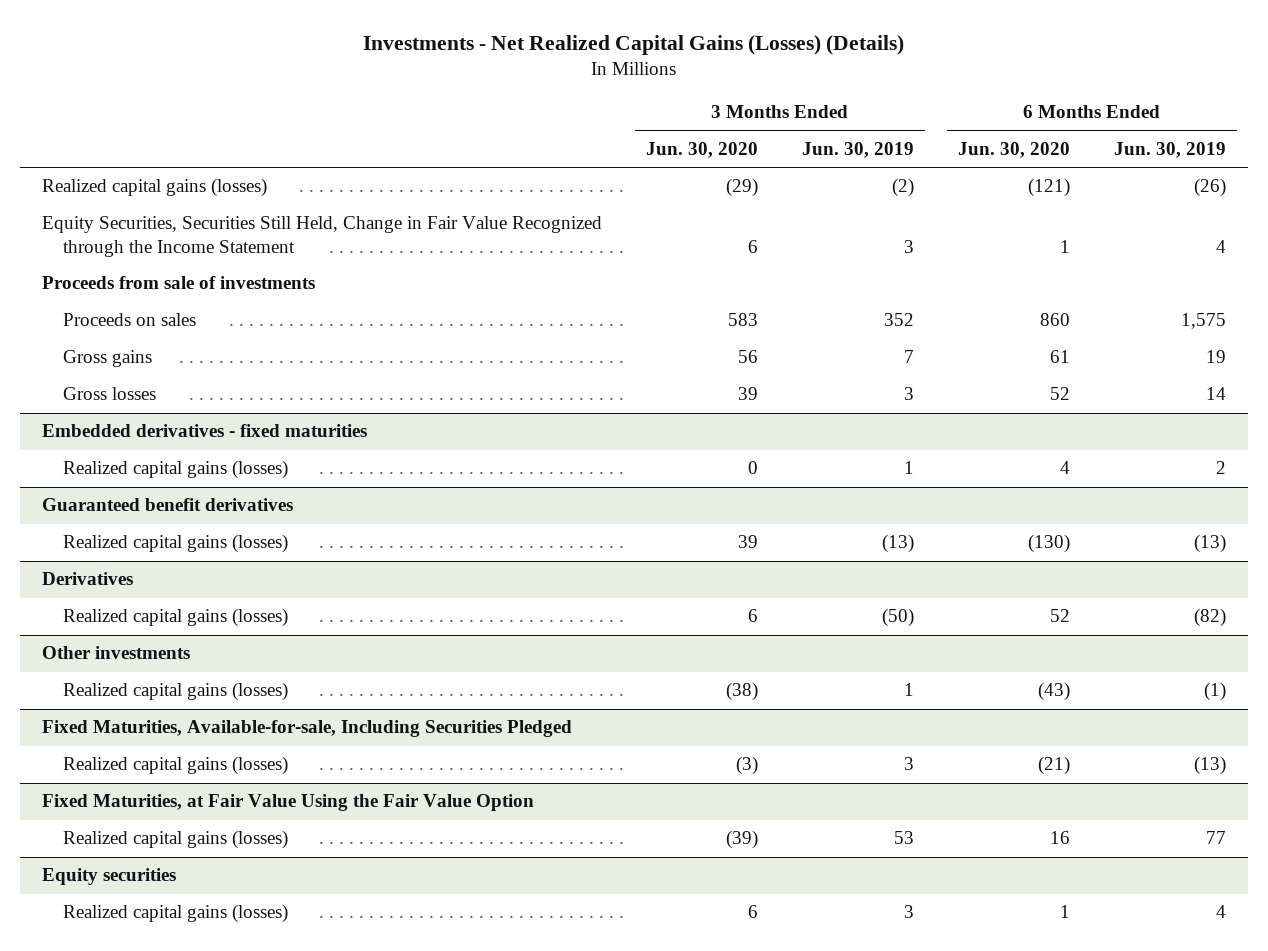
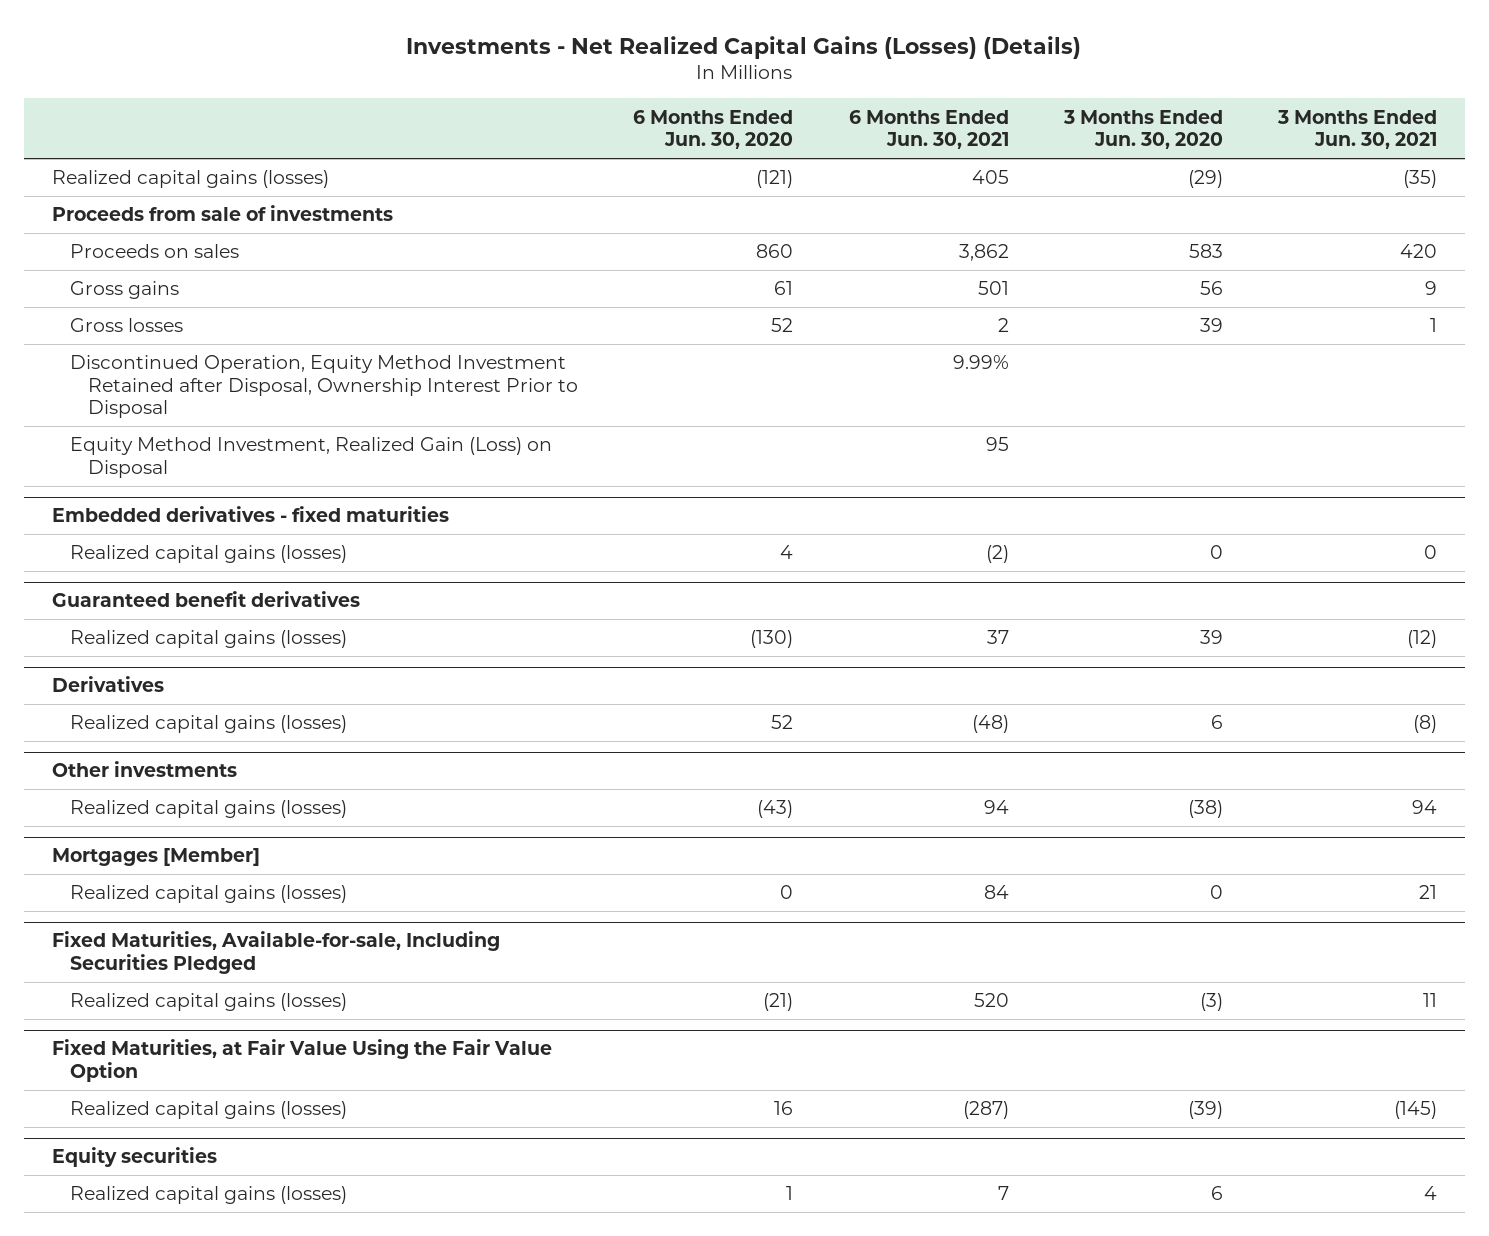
- | 3 Months Ended Jun. 30, 2020 | 3 Months Ended Jun. 30, 2019 | 6 Months Ended Jun. 30, 2020 | 6 Months Ended Jun. 30, 2019
+ | 6 Months Ended Jun. 30, 2020 | 6 Months Ended Jun. 30, 2021 | 3 Months Ended Jun. 30, 2020 | 3 Months Ended Jun. 30, 2021
- Equity Securities, Securities Still Held, Change in Fair Value Recognized through the Income Statement | 6 | 3 | 1 | 4
+ Discontinued Operation, Equity Method Investment Retained after Disposal, Ownership Interest Prior to Disposal | | 9.99% | |
+ Equity Method Investment, Realized Gain (Loss) on Disposal | | 95 | |
+ Mortgages [Member]
+ Realized capital gains (losses) | 0 | 84 | 0 | 21

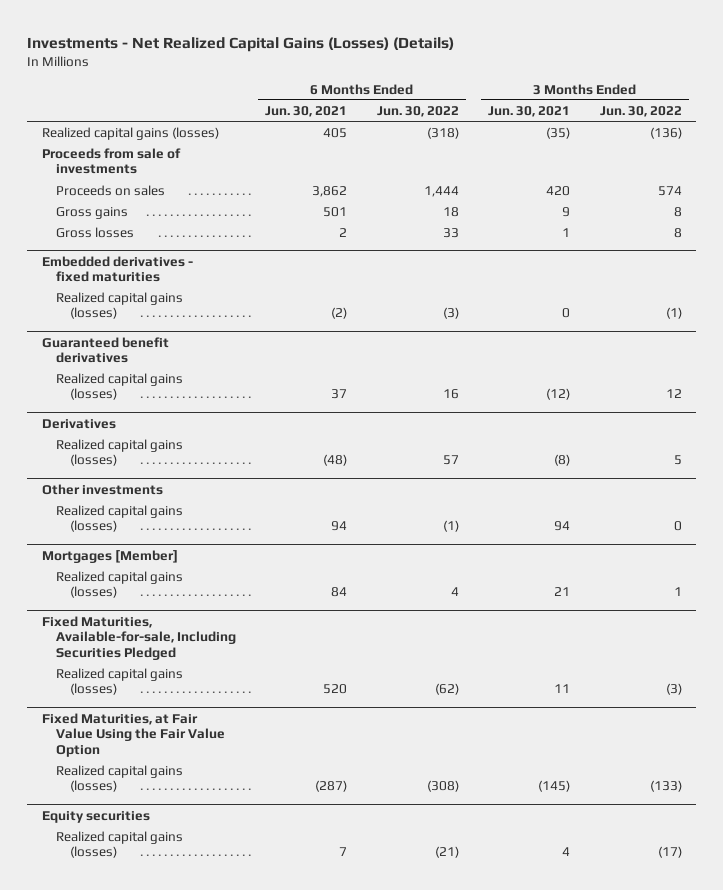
- | 6 Months Ended Jun. 30, 2020 | 6 Months Ended Jun. 30, 2021 | 3 Months Ended Jun. 30, 2020 | 3 Months Ended Jun. 30, 2021
+ | 6 Months Ended Jun. 30, 2021 | 6 Months Ended Jun. 30, 2022 | 3 Months Ended Jun. 30, 2021 | 3 Months Ended Jun. 30, 2022
- Discontinued Operation, Equity Method Investment Retained after Disposal, Ownership Interest Prior to Disposal | | 9.99% | |
- Equity Method Investment, Realized Gain (Loss) on Disposal | | 95 | |

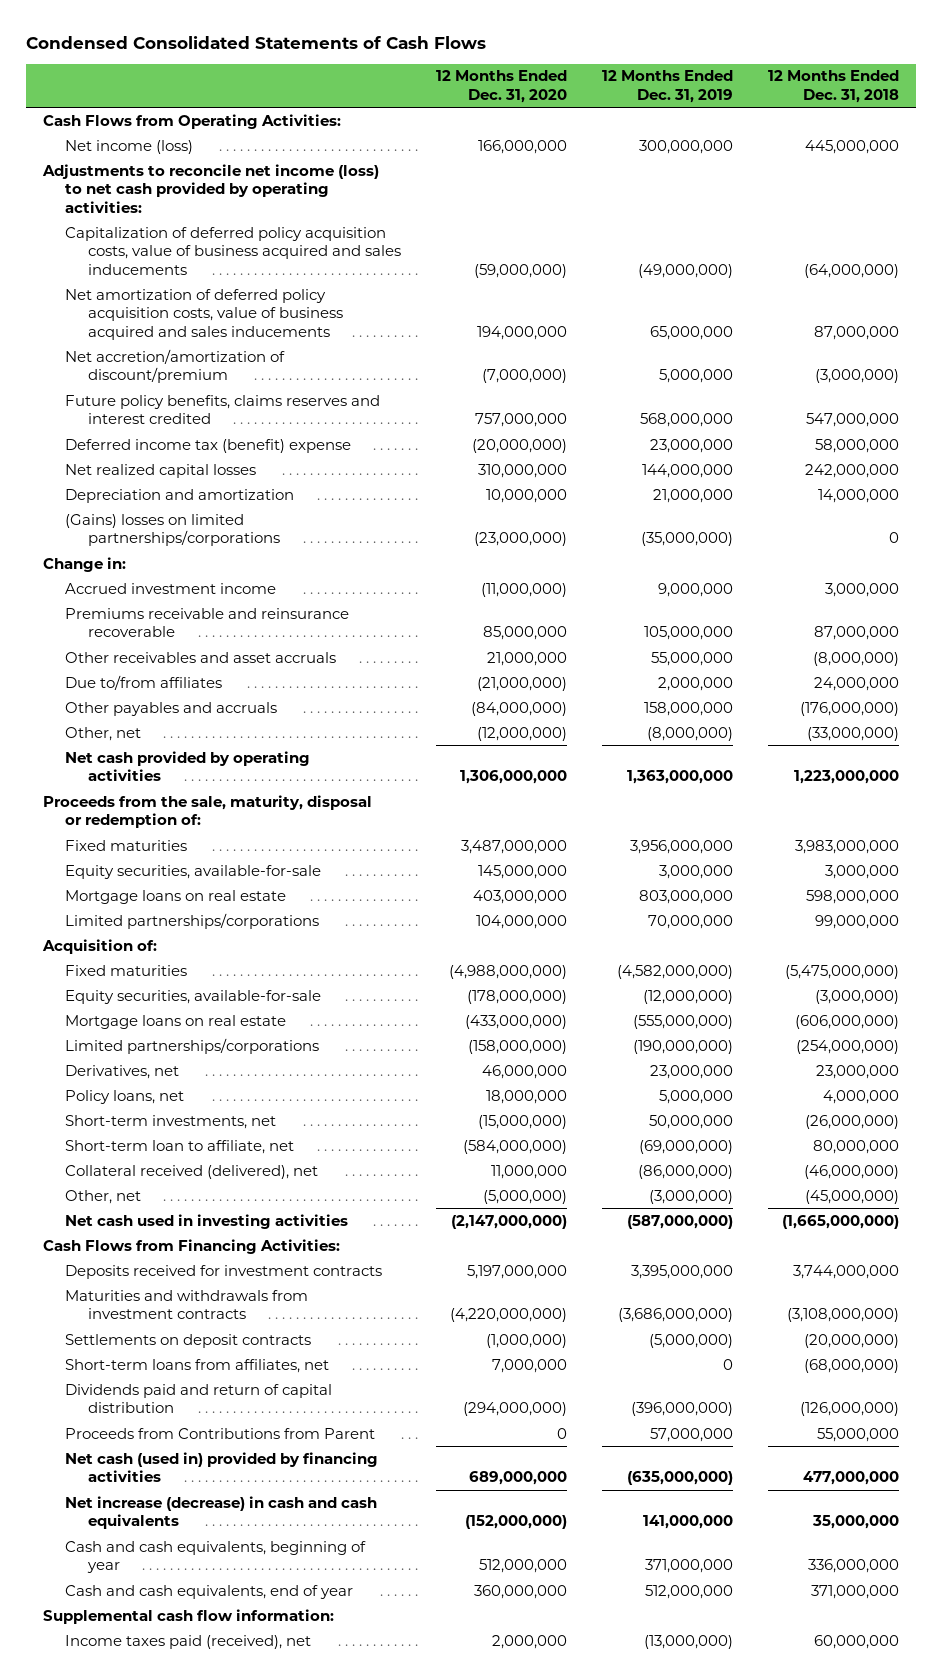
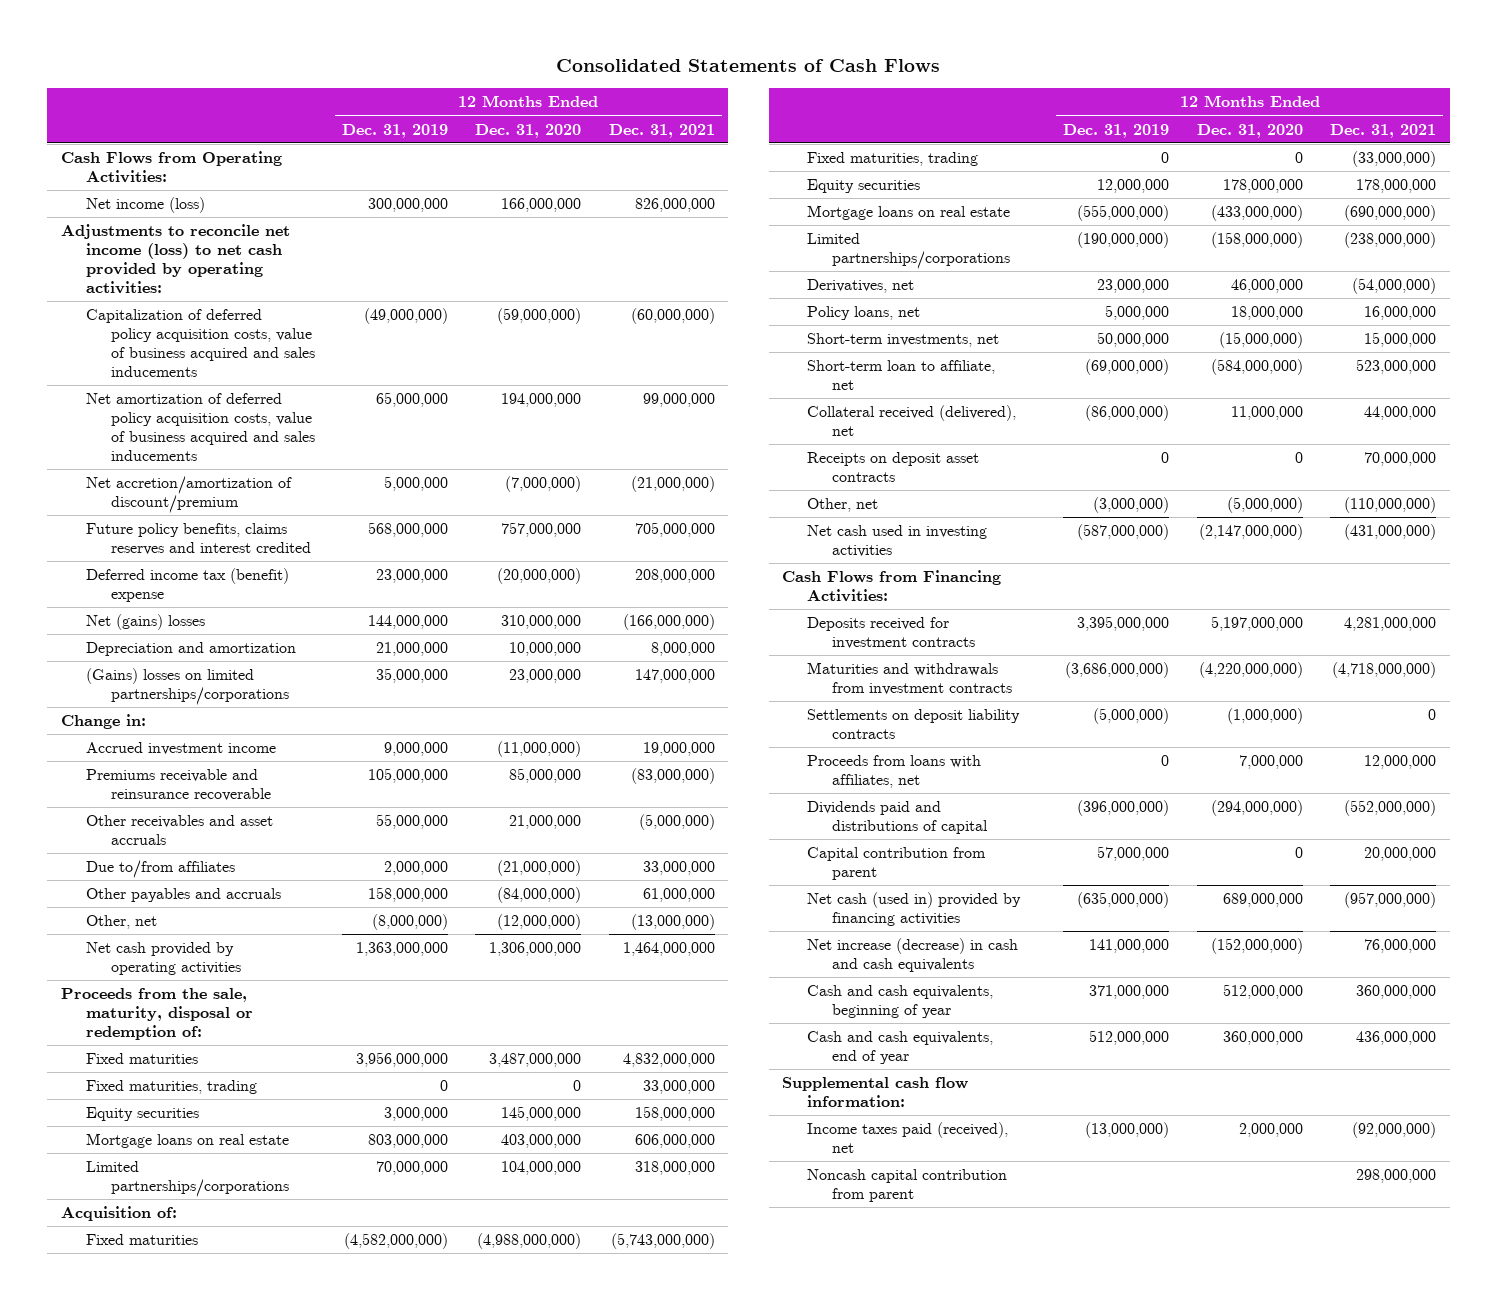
- Condensed Consolidated Statements of Cash Flows
+ Consolidated Statements of Cash Flows
- | 12 Months Ended Dec. 31, 2020 | 12 Months Ended Dec. 31, 2019 | 12 Months Ended Dec. 31, 2018
+ | 12 Months Ended Dec. 31, 2019 | 12 Months Ended Dec. 31, 2020 | 12 Months Ended Dec. 31, 2021
- Net realized capital losses | 310,000,000 | 144,000,000 | 242,000,000
+ Net (gains) losses | 144,000,000 | 310,000,000 | (166,000,000)
- (Gains) losses on limited partnerships/corporations | (23,000,000) | (35,000,000) | 0
+ (Gains) losses on limited partnerships/corporations | 35,000,000 | 23,000,000 | 147,000,000
- Equity securities, available-for-sale | 145,000,000 | 3,000,000 | 3,000,000
+ Fixed maturities, trading | 0 | 0 | 33,000,000
+ Equity securities | 3,000,000 | 145,000,000 | 158,000,000
- Equity securities, available-for-sale | (178,000,000) | (12,000,000) | (3,000,000)
+ Fixed maturities, trading | 0 | 0 | (33,000,000)
+ Equity securities | 12,000,000 | 178,000,000 | 178,000,000
+ Receipts on deposit asset contracts | 0 | 0 | 70,000,000
- Settlements on deposit contracts | (1,000,000) | (5,000,000) | (20,000,000)
- Short-term loans from affiliates, net | 7,000,000 | 0 | (68,000,000)
- Dividends paid and return of capital distribution | (294,000,000) | (396,000,000) | (126,000,000)
- Proceeds from Contributions from Parent | 0 | 57,000,000 | 55,000,000
+ Settlements on deposit liability contracts | (5,000,000) | (1,000,000) | 0
+ Proceeds from loans with affiliates, net | 0 | 7,000,000 | 12,000,000
+ Dividends paid and distributions of capital | (396,000,000) | (294,000,000) | (552,000,000)
+ Capital contribution from parent | 57,000,000 | 0 | 20,000,000
+ Noncash capital contribution from parent | | | 298,000,000

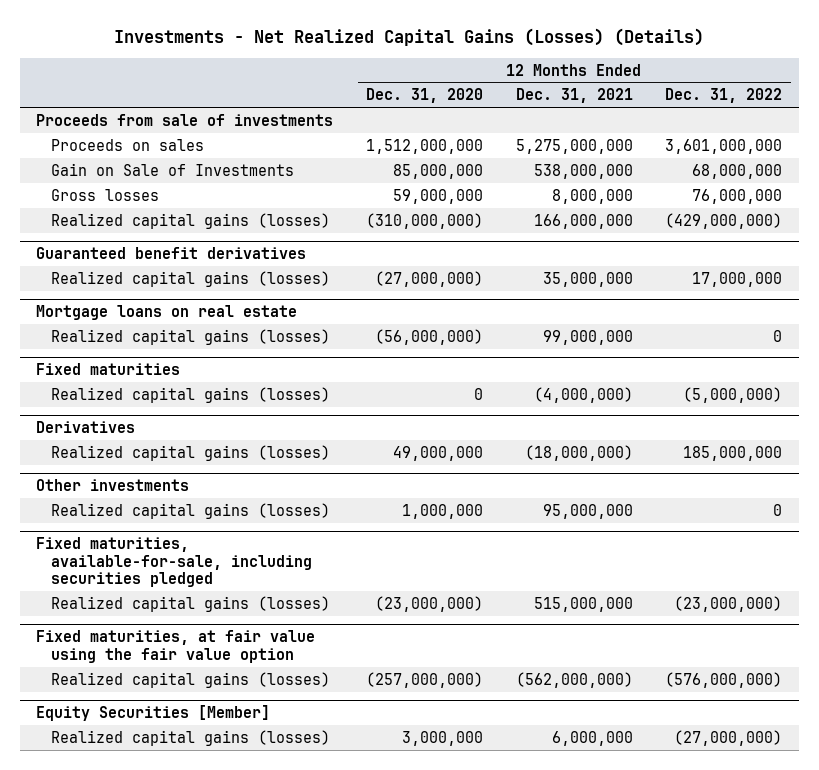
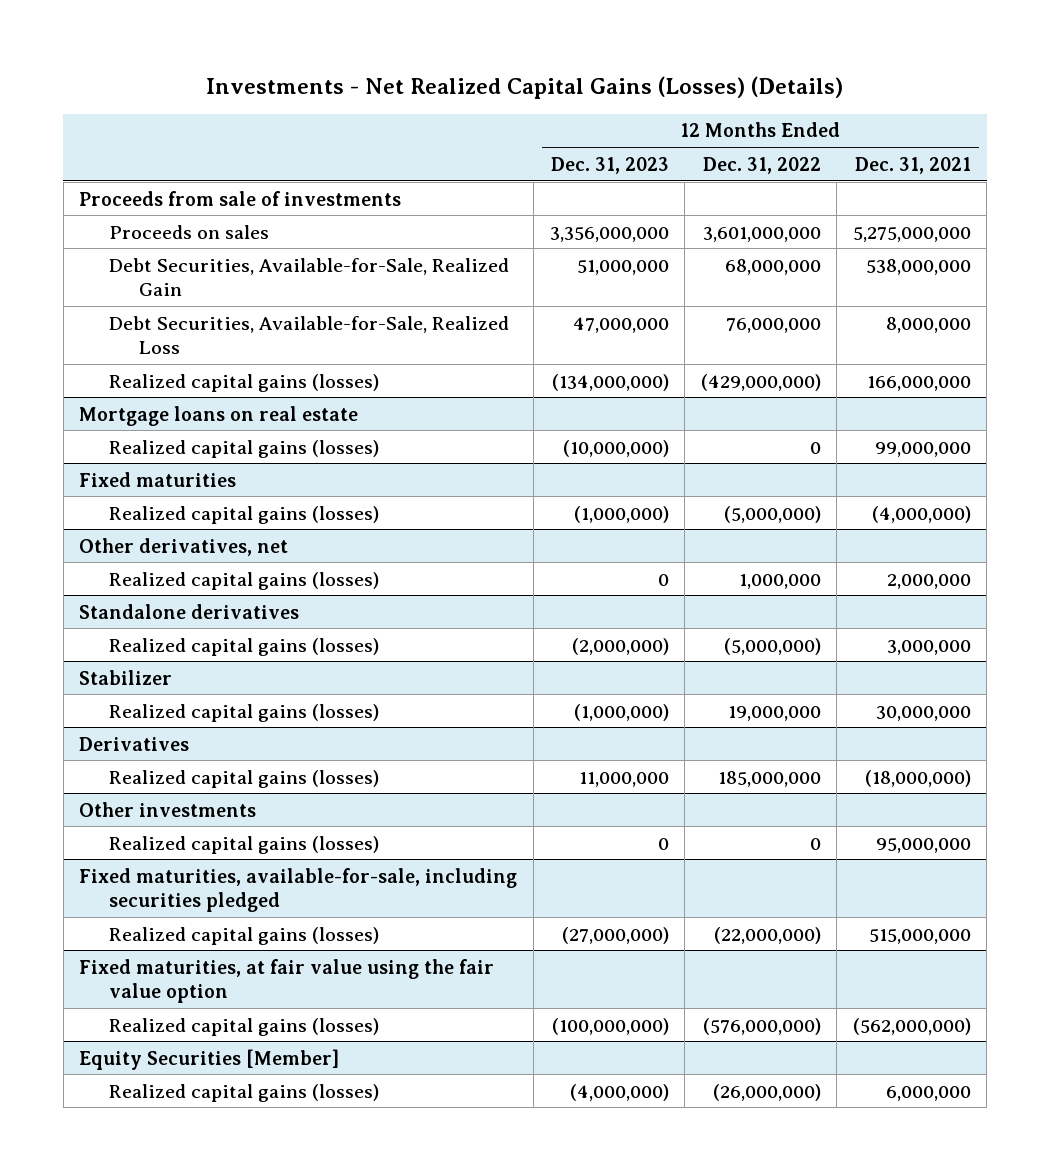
- | 12 Months Ended Dec. 31, 2020 | 12 Months Ended Dec. 31, 2021 | 12 Months Ended Dec. 31, 2022
+ | 12 Months Ended Dec. 31, 2023 | 12 Months Ended Dec. 31, 2022 | 12 Months Ended Dec. 31, 2021
- Gain on Sale of Investments | 85,000,000 | 538,000,000 | 68,000,000
- Gross losses | 59,000,000 | 8,000,000 | 76,000,000
+ Debt Securities, Available-for-Sale, Realized Gain | 51,000,000 | 68,000,000 | 538,000,000
+ Debt Securities, Available-for-Sale, Realized Loss | 47,000,000 | 76,000,000 | 8,000,000
- Guaranteed benefit derivatives
- Realized capital gains (losses) | (27,000,000) | 35,000,000 | 17,000,000
+ Other derivatives, net
+ Realized capital gains (losses) | 0 | 1,000,000 | 2,000,000
+ Standalone derivatives
+ Realized capital gains (losses) | (2,000,000) | (5,000,000) | 3,000,000
+ Stabilizer
+ Realized capital gains (losses) | (1,000,000) | 19,000,000 | 30,000,000
@ Fixed maturities, available-for-sale, including securities pledged
- Realized capital gains (losses) | (23,000,000) | 515,000,000 | (23,000,000)
+ Realized capital gains (losses) | (27,000,000) | (22,000,000) | 515,000,000
@ Equity Securities [Member]
- Realized capital gains (losses) | 3,000,000 | 6,000,000 | (27,000,000)
+ Realized capital gains (losses) | (4,000,000) | (26,000,000) | 6,000,000

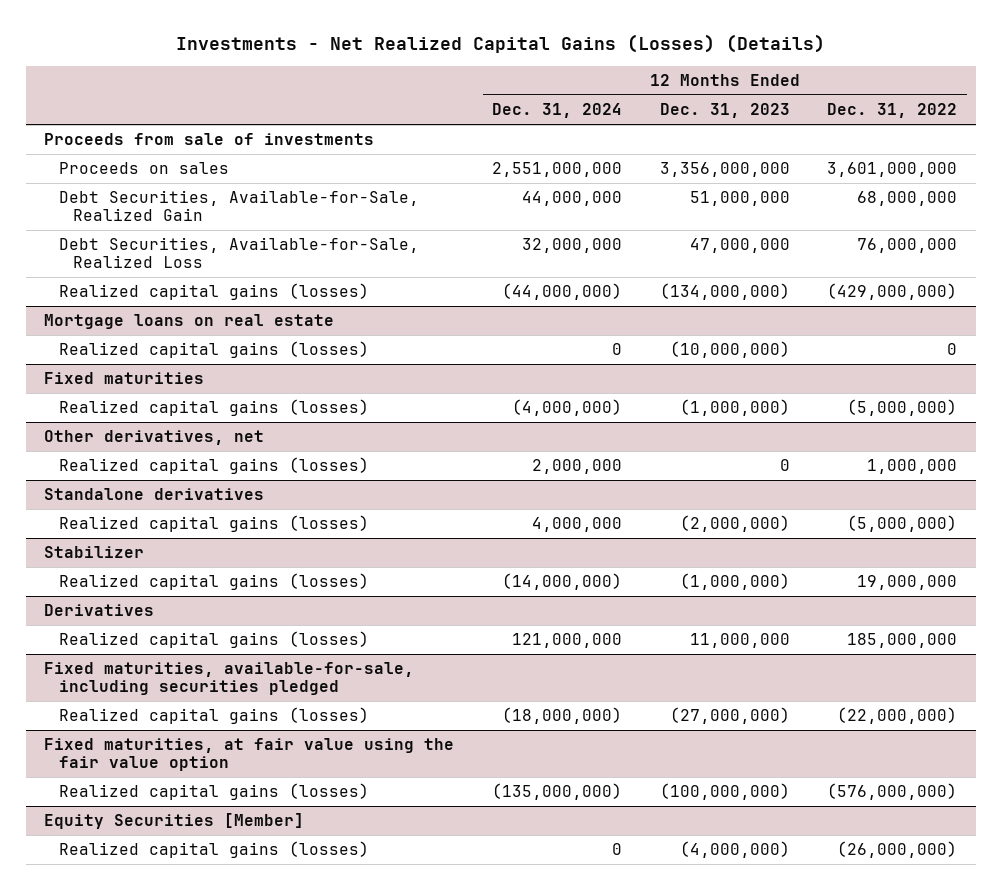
- | 12 Months Ended Dec. 31, 2023 | 12 Months Ended Dec. 31, 2022 | 12 Months Ended Dec. 31, 2021
+ | 12 Months Ended Dec. 31, 2024 | 12 Months Ended Dec. 31, 2023 | 12 Months Ended Dec. 31, 2022
- Other investments
- Realized capital gains (losses) | 0 | 0 | 95,000,000

